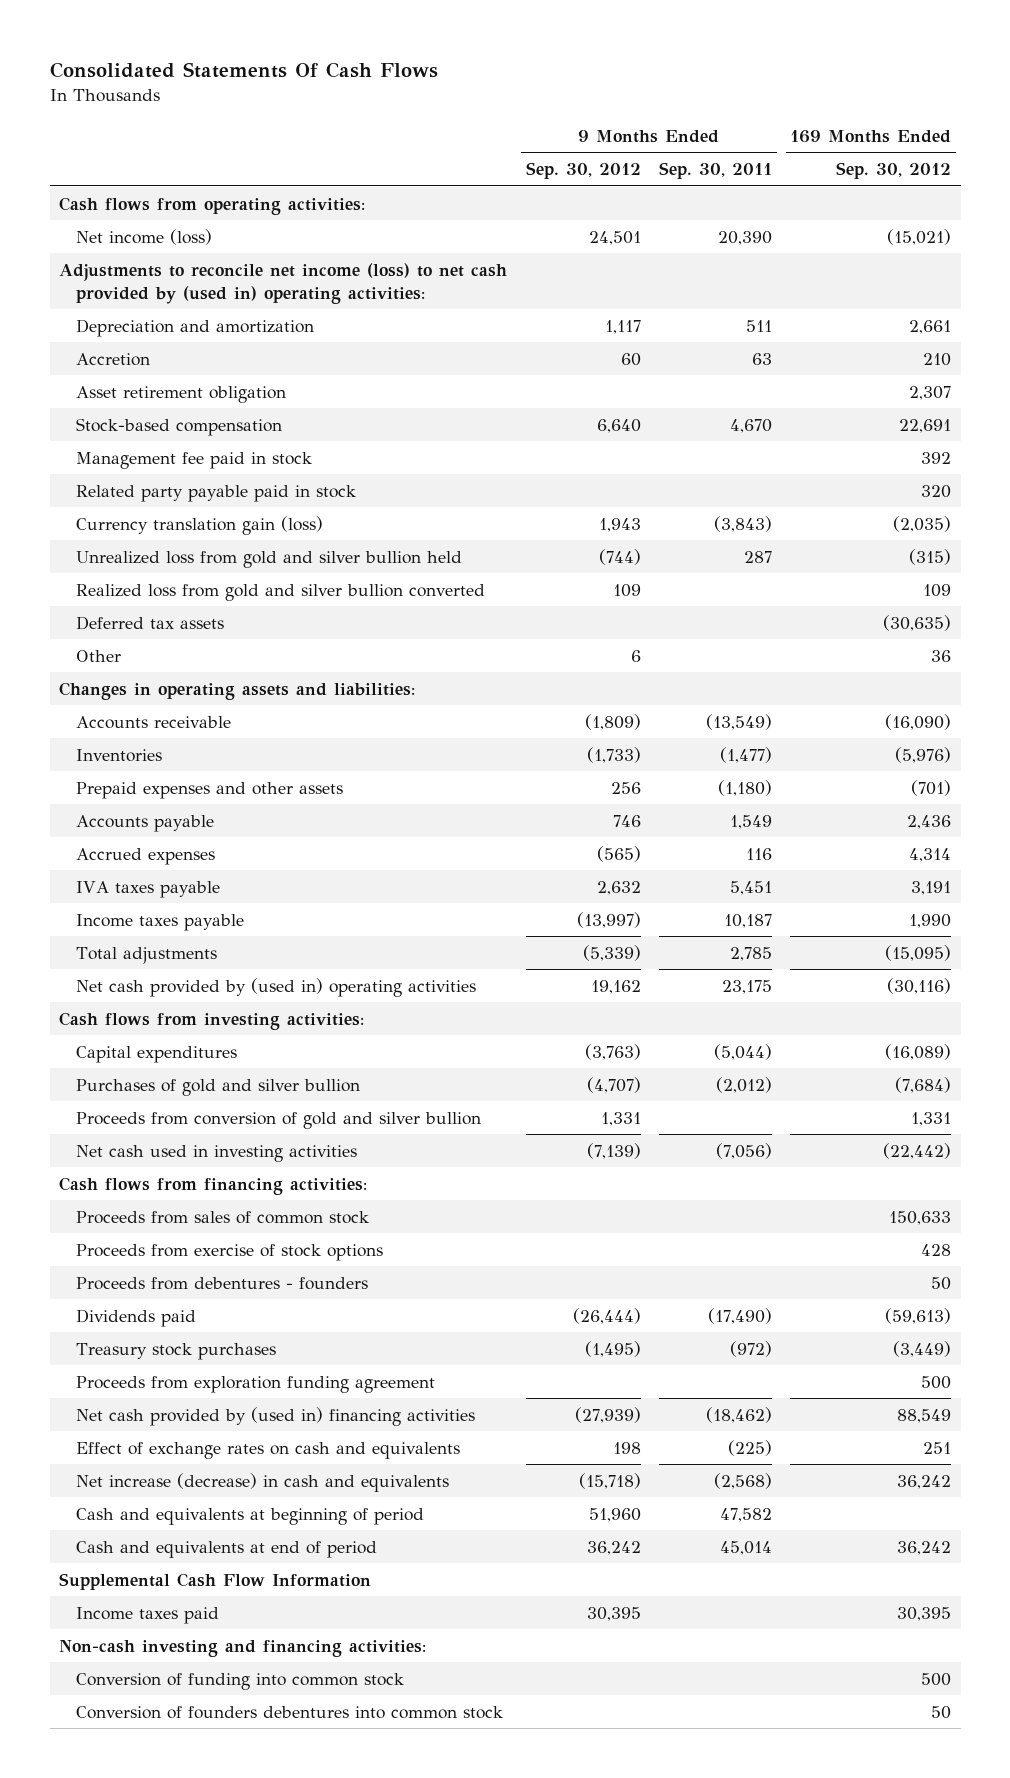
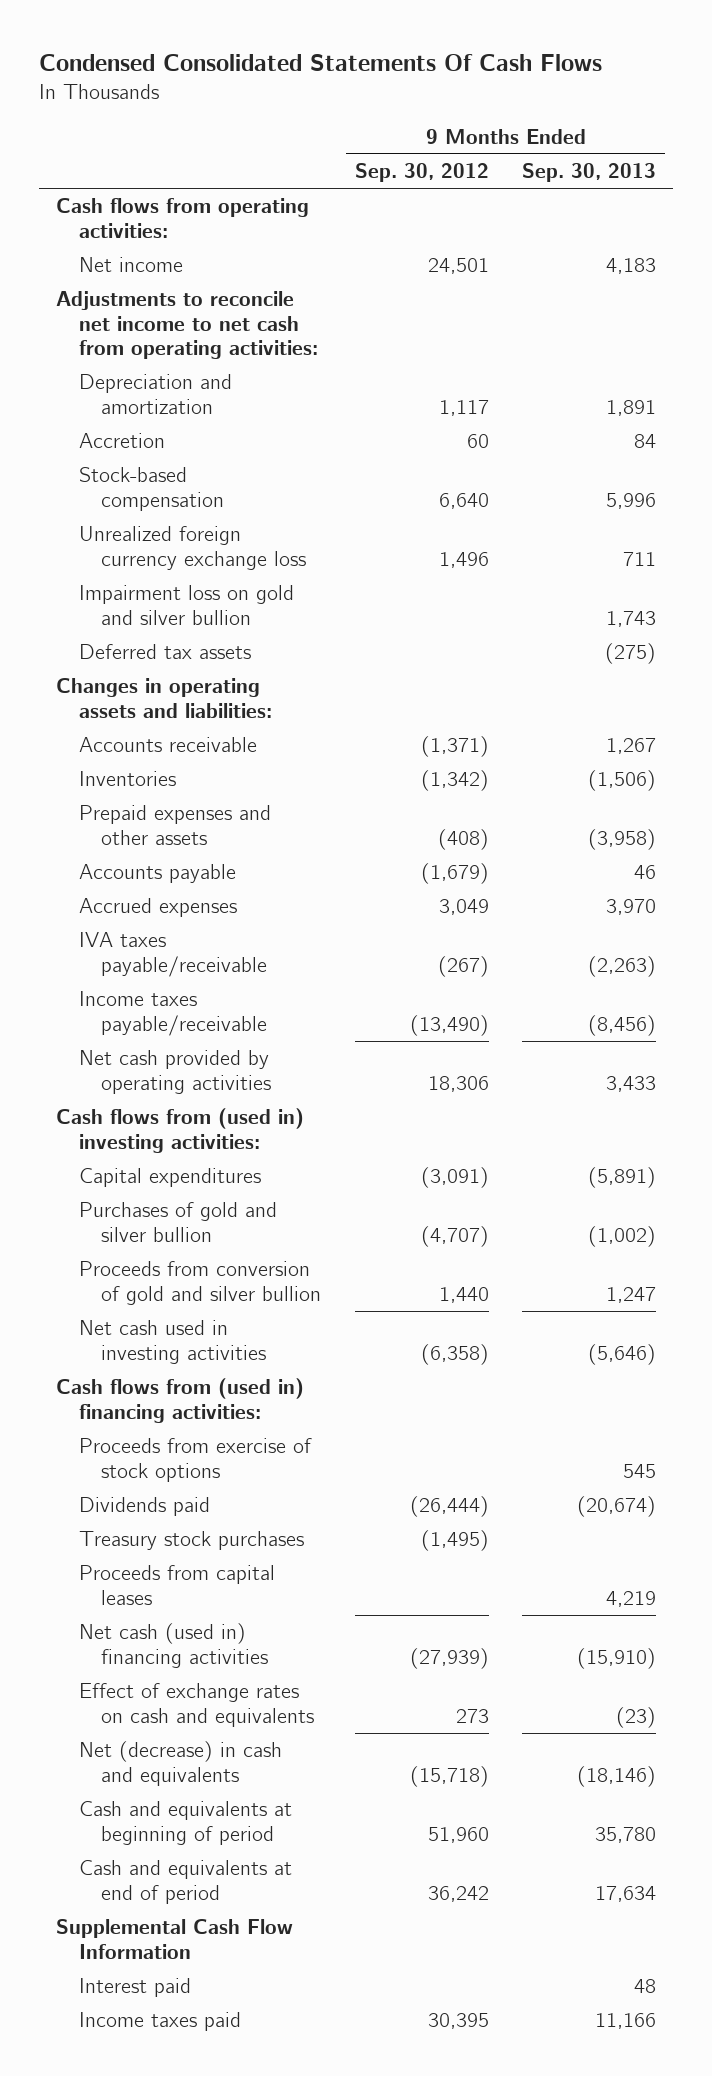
- Consolidated Statements Of Cash Flows
+ Condensed Consolidated Statements Of Cash Flows
- | 9 Months Ended Sep. 30, 2012 | 9 Months Ended Sep. 30, 2011 | 169 Months Ended Sep. 30, 2012
+ | 9 Months Ended Sep. 30, 2012 | 9 Months Ended Sep. 30, 2013
- Net income (loss) | 24,501 | 20,390 | (15,021)
- Adjustments to reconcile net income (loss) to net cash provided by (used in) operating activities:
+ Net income | 24,501 | 4,183
+ Adjustments to reconcile net income to net cash from operating activities:
- Asset retirement obligation | | | 2,307
- Management fee paid in stock | | | 392
- Related party payable paid in stock | | | 320
- Currency translation gain (loss) | 1,943 | (3,843) | (2,035)
- Unrealized loss from gold and silver bullion held | (744) | 287 | (315)
- Realized loss from gold and silver bullion converted | 109 | | 109
+ Unrealized foreign currency exchange loss | 1,496 | 711
+ Impairment loss on gold and silver bullion | | 1,743
- Other | 6 | | 36
- Accounts receivable | (1,809) | (13,549) | (16,090)
- Inventories | (1,733) | (1,477) | (5,976)
- Prepaid expenses and other assets | 256 | (1,180) | (701)
- Accounts payable | 746 | 1,549 | 2,436
- Accrued expenses | (565) | 116 | 4,314
- IVA taxes payable | 2,632 | 5,451 | 3,191
- Income taxes payable | (13,997) | 10,187 | 1,990
- Total adjustments | (5,339) | 2,785 | (15,095)
- Net cash provided by (used in) operating activities | 19,162 | 23,175 | (30,116)
- Cash flows from investing activities:
- Capital expenditures | (3,763) | (5,044) | (16,089)
+ Accounts receivable | (1,371) | 1,267
+ Inventories | (1,342) | (1,506)
+ Prepaid expenses and other assets | (408) | (3,958)
+ Accounts payable | (1,679) | 46
+ Accrued expenses | 3,049 | 3,970
+ IVA taxes payable/receivable | (267) | (2,263)
+ Income taxes payable/receivable | (13,490) | (8,456)
+ Net cash provided by operating activities | 18,306 | 3,433
+ Cash flows from (used in) investing activities:
+ Capital expenditures | (3,091) | (5,891)
- Proceeds from conversion of gold and silver bullion | 1,331 | | 1,331
- Net cash used in investing activities | (7,139) | (7,056) | (22,442)
- Cash flows from financing activities:
- Proceeds from sales of common stock | | | 150,633
+ Proceeds from conversion of gold and silver bullion | 1,440 | 1,247
+ Net cash used in investing activities | (6,358) | (5,646)
+ Cash flows from (used in) financing activities:
- Proceeds from debentures - founders | | | 50
- Proceeds from exploration funding agreement | | | 500
- Net cash provided by (used in) financing activities | (27,939) | (18,462) | 88,549
- Effect of exchange rates on cash and equivalents | 198 | (225) | 251
- Net increase (decrease) in cash and equivalents | (15,718) | (2,568) | 36,242
+ Proceeds from capital leases | | 4,219
+ Net cash (used in) financing activities | (27,939) | (15,910)
+ Effect of exchange rates on cash and equivalents | 273 | (23)
+ Net (decrease) in cash and equivalents | (15,718) | (18,146)
+ Interest paid | | 48
- Non-cash investing and financing activities:
- Conversion of funding into common stock | | | 500
- Conversion of founders debentures into common stock | | | 50

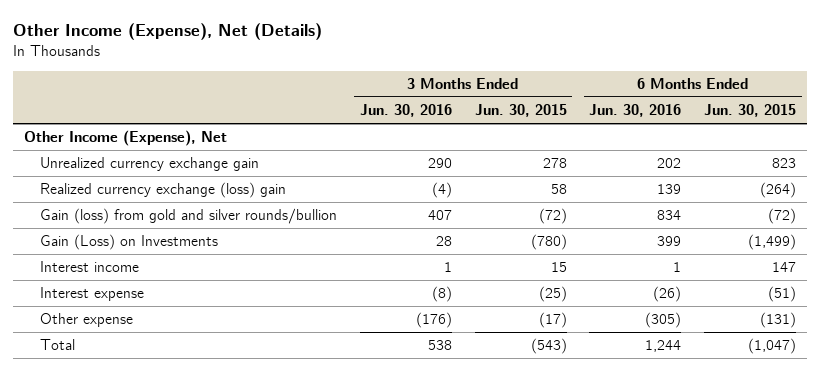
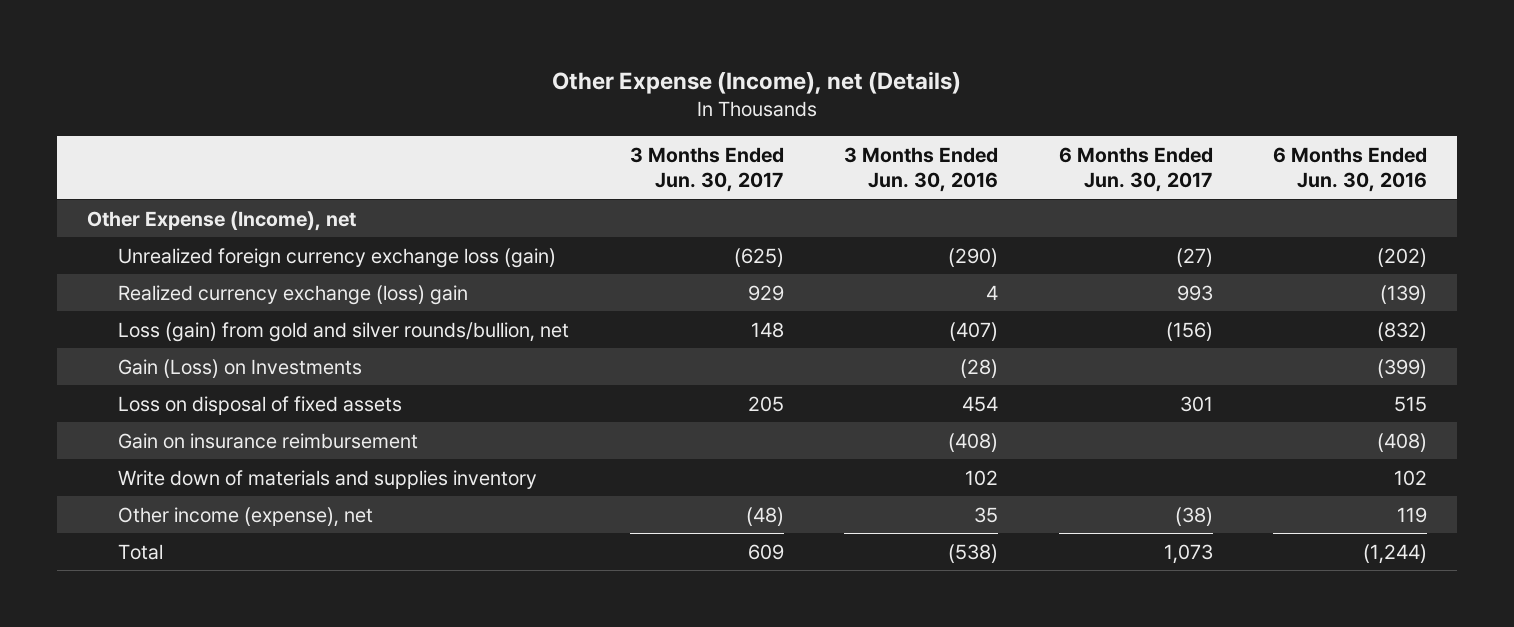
- Other Income (Expense), Net (Details)
+ Other Expense (Income), net (Details)
- | 3 Months Ended Jun. 30, 2016 | 3 Months Ended Jun. 30, 2015 | 6 Months Ended Jun. 30, 2016 | 6 Months Ended Jun. 30, 2015
+ | 3 Months Ended Jun. 30, 2017 | 3 Months Ended Jun. 30, 2016 | 6 Months Ended Jun. 30, 2017 | 6 Months Ended Jun. 30, 2016
- Other Income (Expense), Net
- Unrealized currency exchange gain | 290 | 278 | 202 | 823
- Realized currency exchange (loss) gain | (4) | 58 | 139 | (264)
- Gain (loss) from gold and silver rounds/bullion | 407 | (72) | 834 | (72)
- Gain (Loss) on Investments | 28 | (780) | 399 | (1,499)
- Interest income | 1 | 15 | 1 | 147
- Interest expense | (8) | (25) | (26) | (51)
- Other expense | (176) | (17) | (305) | (131)
- Total | 538 | (543) | 1,244 | (1,047)
+ Other Expense (Income), net
+ Unrealized foreign currency exchange loss (gain) | (625) | (290) | (27) | (202)
+ Realized currency exchange (loss) gain | 929 | 4 | 993 | (139)
+ Loss (gain) from gold and silver rounds/bullion, net | 148 | (407) | (156) | (832)
+ Gain (Loss) on Investments | | (28) | | (399)
+ Loss on disposal of fixed assets | 205 | 454 | 301 | 515
+ Gain on insurance reimbursement | | (408) | | (408)
+ Write down of materials and supplies inventory | | 102 | | 102
+ Other income (expense), net | (48) | 35 | (38) | 119
+ Total | 609 | (538) | 1,073 | (1,244)

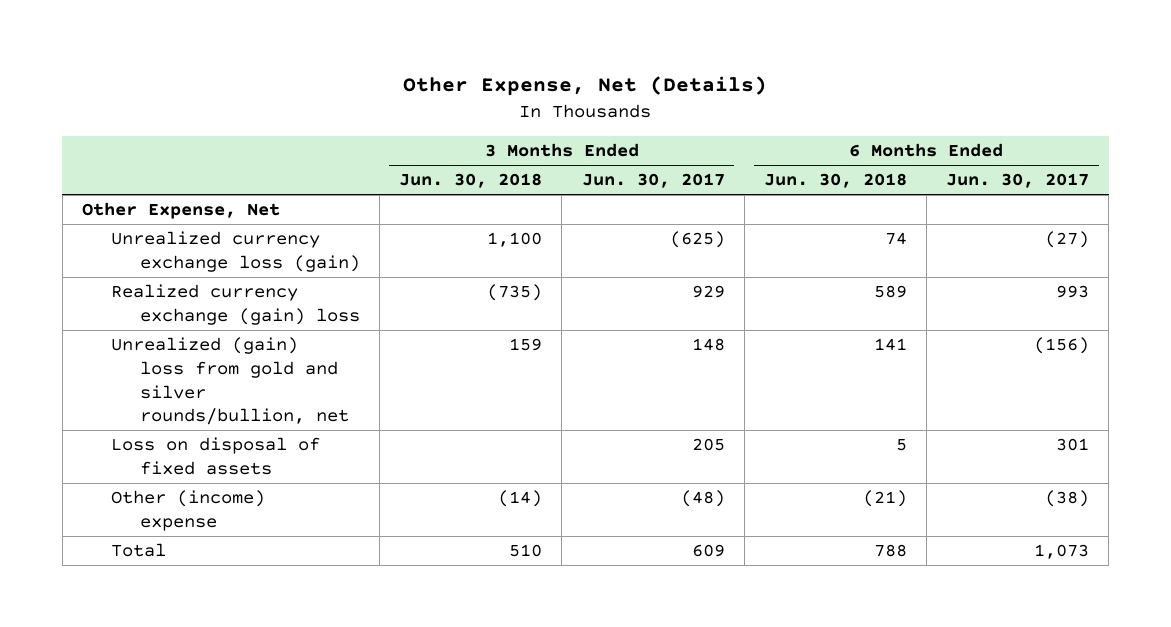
- Other Expense (Income), net (Details)
+ Other Expense, Net (Details)
- | 3 Months Ended Jun. 30, 2017 | 3 Months Ended Jun. 30, 2016 | 6 Months Ended Jun. 30, 2017 | 6 Months Ended Jun. 30, 2016
+ | 3 Months Ended Jun. 30, 2018 | 3 Months Ended Jun. 30, 2017 | 6 Months Ended Jun. 30, 2018 | 6 Months Ended Jun. 30, 2017
- Other Expense (Income), net
- Unrealized foreign currency exchange loss (gain) | (625) | (290) | (27) | (202)
- Realized currency exchange (loss) gain | 929 | 4 | 993 | (139)
- Loss (gain) from gold and silver rounds/bullion, net | 148 | (407) | (156) | (832)
- Gain (Loss) on Investments | | (28) | | (399)
+ Other Expense, Net
+ Unrealized currency exchange loss (gain) | 1,100 | (625) | 74 | (27)
+ Realized currency exchange (gain) loss | (735) | 929 | 589 | 993
+ Unrealized (gain) loss from gold and silver rounds/bullion, net | 159 | 148 | 141 | (156)
- Gain on insurance reimbursement | | (408) | | (408)
- Write down of materials and supplies inventory | | 102 | | 102
- Other income (expense), net | (48) | 35 | (38) | 119
+ Other (income) expense | (14) | (48) | (21) | (38)

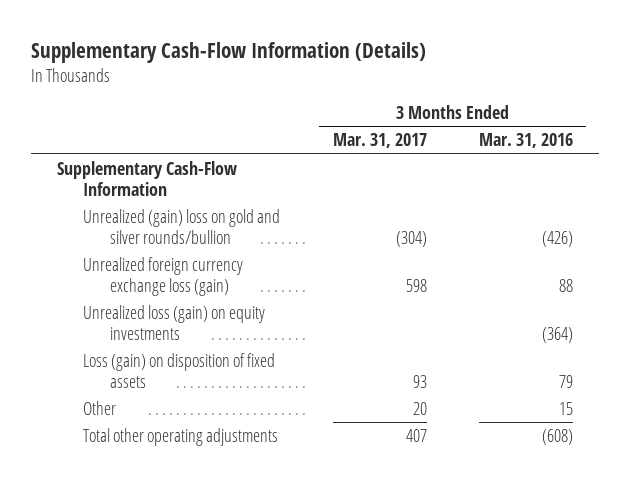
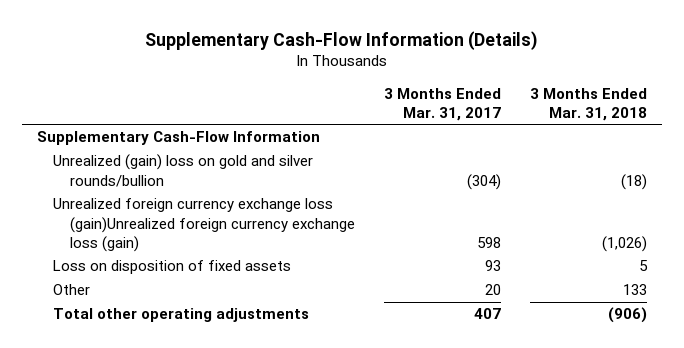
- | 3 Months Ended Mar. 31, 2017 | 3 Months Ended Mar. 31, 2016
+ | 3 Months Ended Mar. 31, 2017 | 3 Months Ended Mar. 31, 2018
- Unrealized foreign currency exchange loss (gain) | 598 | 88
- Unrealized loss (gain) on equity investments | | (364)
- Loss (gain) on disposition of fixed assets | 93 | 79
+ Unrealized foreign currency exchange loss (gain)Unrealized foreign currency exchange loss (gain) | 598 | (1,026)
+ Loss on disposition of fixed assets | 93 | 5

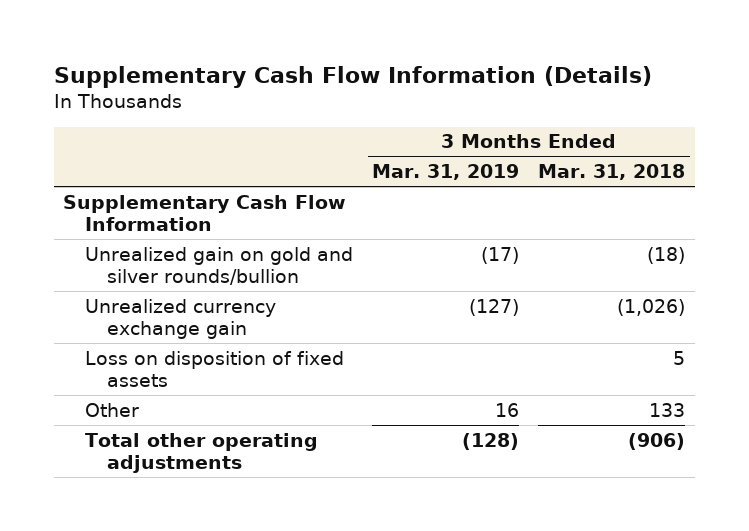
- Supplementary Cash-Flow Information (Details)
+ Supplementary Cash Flow Information (Details)
- | 3 Months Ended Mar. 31, 2017 | 3 Months Ended Mar. 31, 2018
+ | 3 Months Ended Mar. 31, 2019 | 3 Months Ended Mar. 31, 2018
- Supplementary Cash-Flow Information
- Unrealized (gain) loss on gold and silver rounds/bullion | (304) | (18)
- Unrealized foreign currency exchange loss (gain)Unrealized foreign currency exchange loss (gain) | 598 | (1,026)
+ Supplementary Cash Flow Information
+ Unrealized gain on gold and silver rounds/bullion | (17) | (18)
+ Unrealized currency exchange gain | (127) | (1,026)

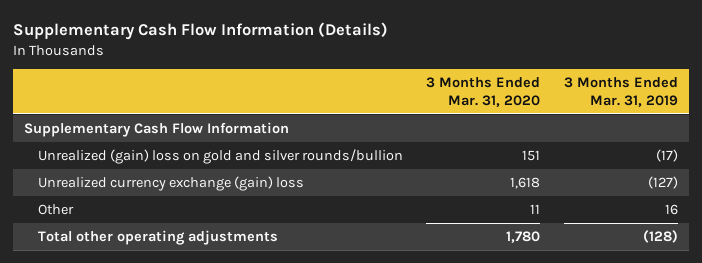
- | 3 Months Ended Mar. 31, 2019 | 3 Months Ended Mar. 31, 2018
+ | 3 Months Ended Mar. 31, 2020 | 3 Months Ended Mar. 31, 2019
- Unrealized gain on gold and silver rounds/bullion | (17) | (18)
- Unrealized currency exchange gain | (127) | (1,026)
- Loss on disposition of fixed assets | | 5
+ Unrealized (gain) loss on gold and silver rounds/bullion | 151 | (17)
+ Unrealized currency exchange (gain) loss | 1,618 | (127)

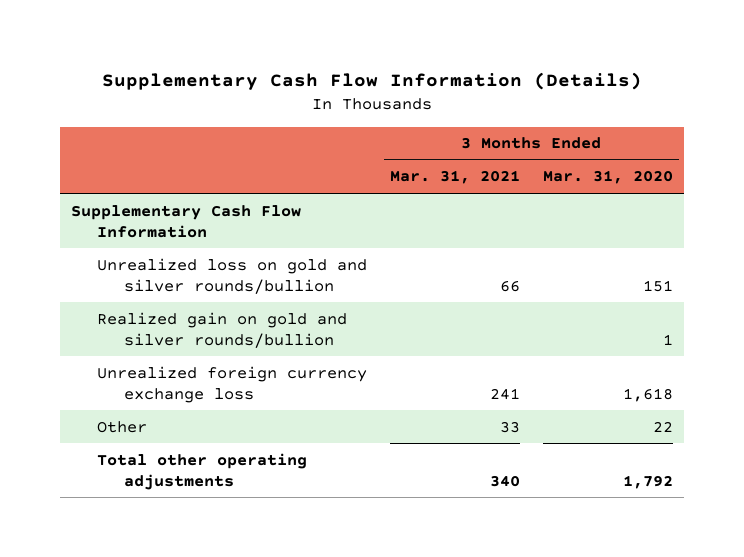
- | 3 Months Ended Mar. 31, 2020 | 3 Months Ended Mar. 31, 2019
+ | 3 Months Ended Mar. 31, 2021 | 3 Months Ended Mar. 31, 2020
- Unrealized (gain) loss on gold and silver rounds/bullion | 151 | (17)
- Unrealized currency exchange (gain) loss | 1,618 | (127)
- Other | 11 | 16
- Total other operating adjustments | 1,780 | (128)
+ Unrealized loss on gold and silver rounds/bullion | 66 | 151
+ Realized gain on gold and silver rounds/bullion | | 1
+ Unrealized foreign currency exchange loss | 241 | 1,618
+ Other | 33 | 22
+ Total other operating adjustments | 340 | 1,792

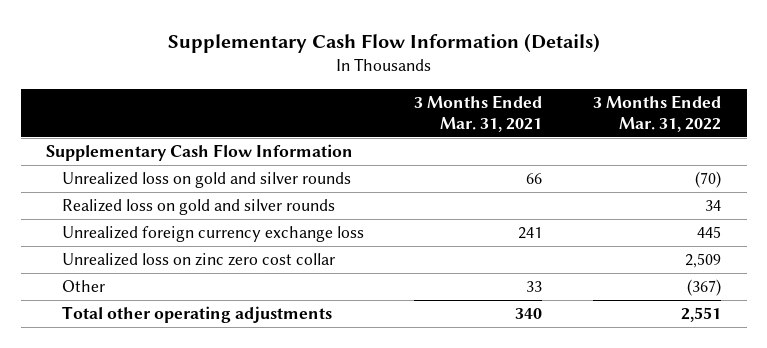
- | 3 Months Ended Mar. 31, 2021 | 3 Months Ended Mar. 31, 2020
+ | 3 Months Ended Mar. 31, 2021 | 3 Months Ended Mar. 31, 2022
- Unrealized loss on gold and silver rounds/bullion | 66 | 151
- Realized gain on gold and silver rounds/bullion | | 1
+ Unrealized loss on gold and silver rounds | 66 | (70)
+ Realized loss on gold and silver rounds | | 34
+ Unrealized loss on zinc zero cost collar | | 2,509

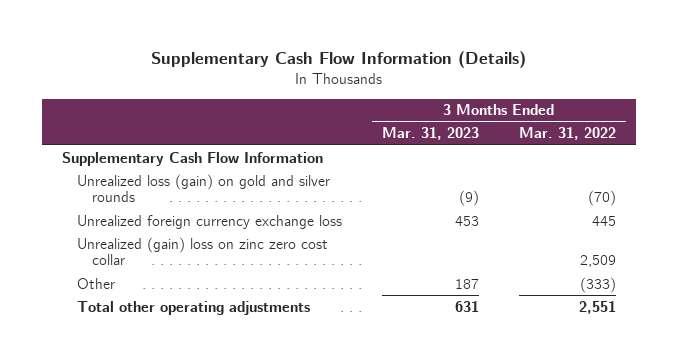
- | 3 Months Ended Mar. 31, 2021 | 3 Months Ended Mar. 31, 2022
+ | 3 Months Ended Mar. 31, 2023 | 3 Months Ended Mar. 31, 2022
- Unrealized loss on gold and silver rounds | 66 | (70)
- Realized loss on gold and silver rounds | | 34
+ Unrealized loss (gain) on gold and silver rounds | (9) | (70)
- Unrealized loss on zinc zero cost collar | | 2,509
- Other | 33 | (367)
+ Unrealized (gain) loss on zinc zero cost collar | | 2,509
+ Other | 187 | (333)

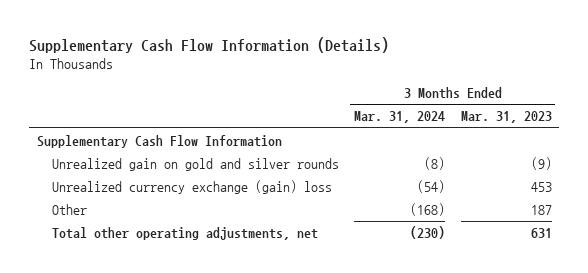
- | 3 Months Ended Mar. 31, 2023 | 3 Months Ended Mar. 31, 2022
+ | 3 Months Ended Mar. 31, 2024 | 3 Months Ended Mar. 31, 2023
- Unrealized loss (gain) on gold and silver rounds | (9) | (70)
- Unrealized foreign currency exchange loss | 453 | 445
- Unrealized (gain) loss on zinc zero cost collar | | 2,509
+ Unrealized gain on gold and silver rounds | (8) | (9)
+ Unrealized currency exchange (gain) loss | (54) | 453
- Total other operating adjustments | 631 | 2,551
+ Total other operating adjustments, net | (230) | 631

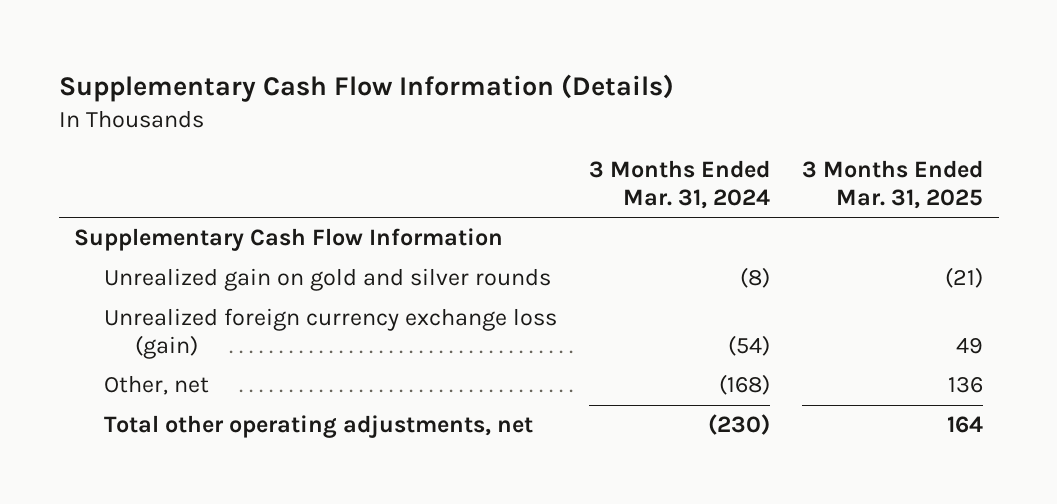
- | 3 Months Ended Mar. 31, 2024 | 3 Months Ended Mar. 31, 2023
+ | 3 Months Ended Mar. 31, 2024 | 3 Months Ended Mar. 31, 2025
- Unrealized currency exchange (gain) loss | (54) | 453
- Other | (168) | 187
+ Unrealized foreign currency exchange loss (gain) | (54) | 49
+ Other, net | (168) | 136

